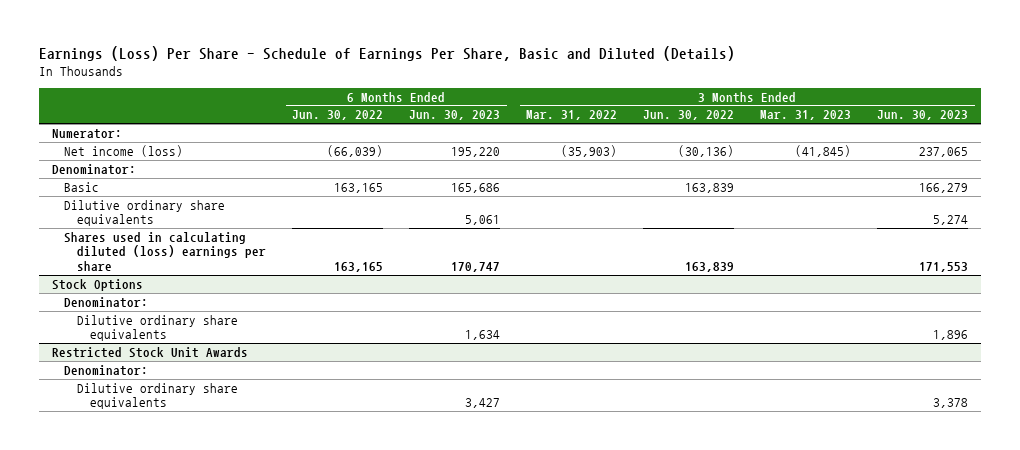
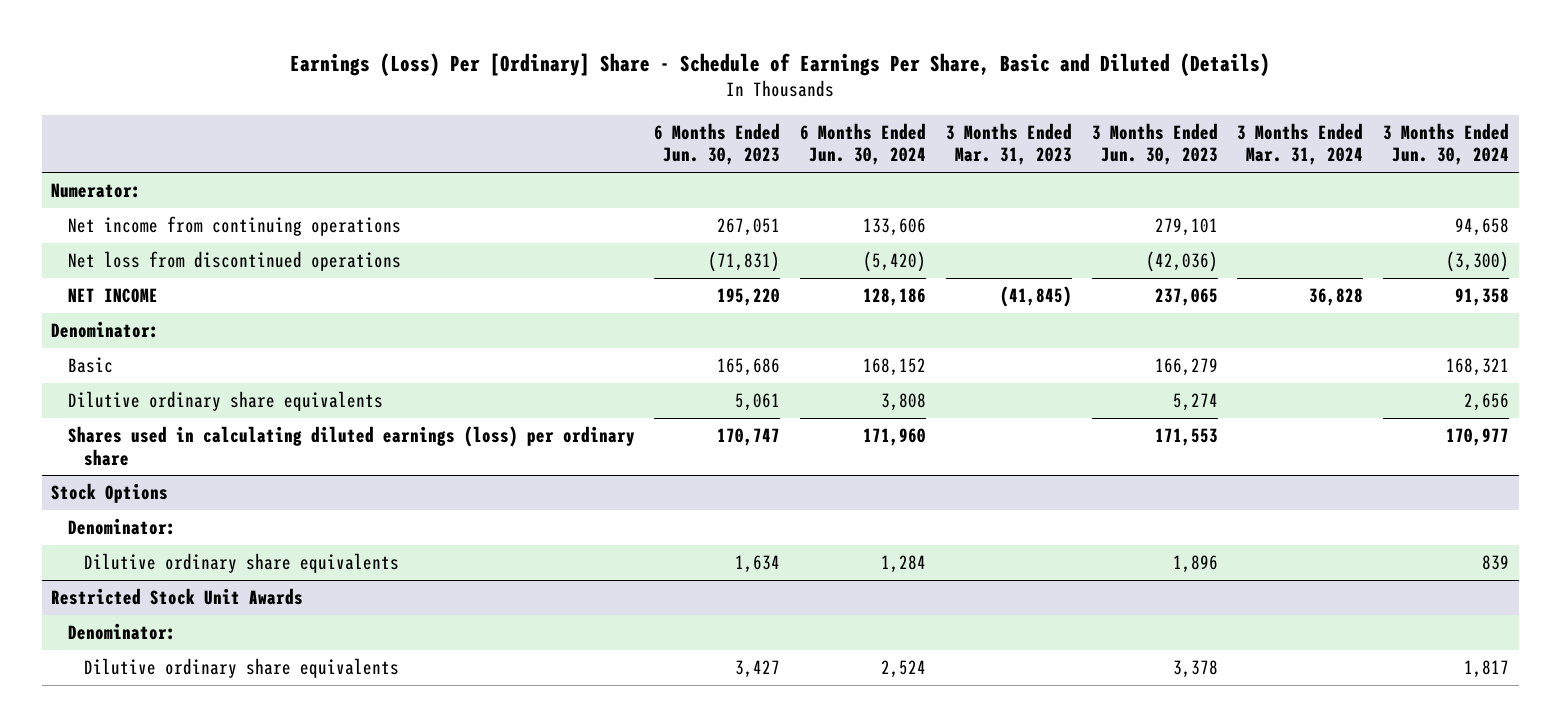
- Earnings (Loss) Per Share - Schedule of Earnings Per Share, Basic and Diluted (Details)
+ Earnings (Loss) Per [Ordinary] Share - Schedule of Earnings Per Share, Basic and Diluted (Details)
- | 6 Months Ended Jun. 30, 2022 | 6 Months Ended Jun. 30, 2023 | 3 Months Ended Mar. 31, 2022 | 3 Months Ended Jun. 30, 2022 | 3 Months Ended Mar. 31, 2023 | 3 Months Ended Jun. 30, 2023
+ | 6 Months Ended Jun. 30, 2023 | 6 Months Ended Jun. 30, 2024 | 3 Months Ended Mar. 31, 2023 | 3 Months Ended Jun. 30, 2023 | 3 Months Ended Mar. 31, 2024 | 3 Months Ended Jun. 30, 2024
- Net income (loss) | (66,039) | 195,220 | (35,903) | (30,136) | (41,845) | 237,065
+ Net income from continuing operations | 267,051 | 133,606 | | 279,101 | | 94,658
+ Net loss from discontinued operations | (71,831) | (5,420) | | (42,036) | | (3,300)
+ NET INCOME | 195,220 | 128,186 | (41,845) | 237,065 | 36,828 | 91,358
- Shares used in calculating diluted (loss) earnings per share | 163,165 | 170,747 | | 163,839 | | 171,553
+ Shares used in calculating diluted earnings (loss) per ordinary share | 170,747 | 171,960 | | 171,553 | | 170,977

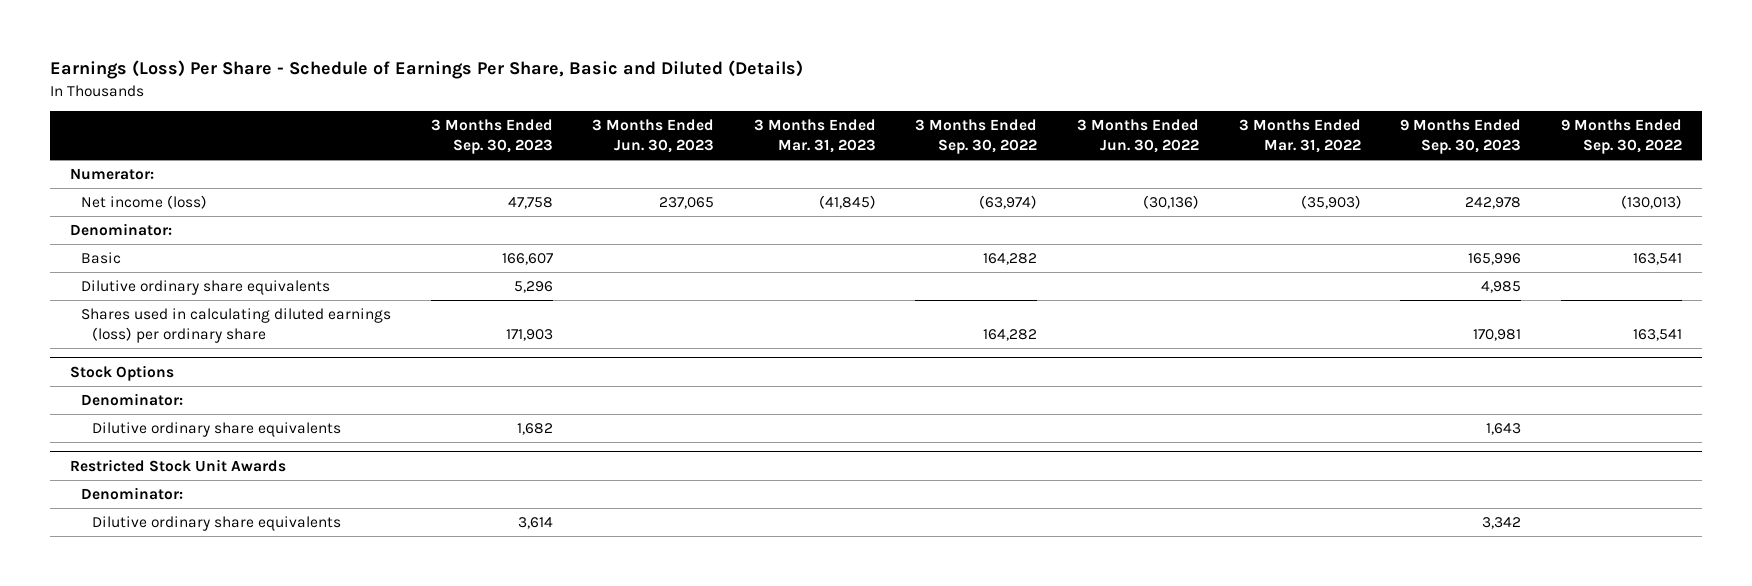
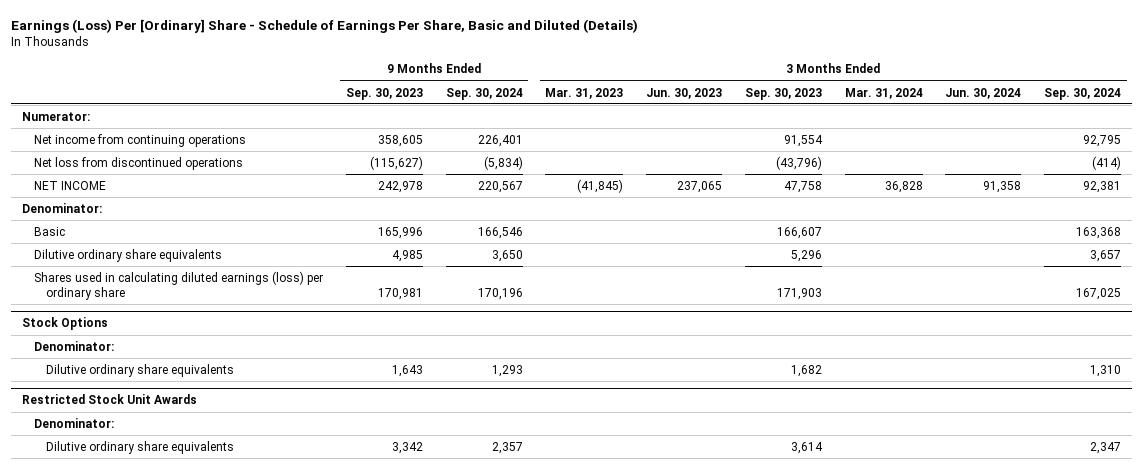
- Earnings (Loss) Per Share - Schedule of Earnings Per Share, Basic and Diluted (Details)
+ Earnings (Loss) Per [Ordinary] Share - Schedule of Earnings Per Share, Basic and Diluted (Details)
- | 3 Months Ended Sep. 30, 2023 | 3 Months Ended Jun. 30, 2023 | 3 Months Ended Mar. 31, 2023 | 3 Months Ended Sep. 30, 2022 | 3 Months Ended Jun. 30, 2022 | 3 Months Ended Mar. 31, 2022 | 9 Months Ended Sep. 30, 2023 | 9 Months Ended Sep. 30, 2022
+ | 9 Months Ended Sep. 30, 2023 | 9 Months Ended Sep. 30, 2024 | 3 Months Ended Mar. 31, 2023 | 3 Months Ended Jun. 30, 2023 | 3 Months Ended Sep. 30, 2023 | 3 Months Ended Mar. 31, 2024 | 3 Months Ended Jun. 30, 2024 | 3 Months Ended Sep. 30, 2024
- Net income (loss) | 47,758 | 237,065 | (41,845) | (63,974) | (30,136) | (35,903) | 242,978 | (130,013)
+ Net income from continuing operations | 358,605 | 226,401 | | | 91,554 | | | 92,795
+ Net loss from discontinued operations | (115,627) | (5,834) | | | (43,796) | | | (414)
+ NET INCOME | 242,978 | 220,567 | (41,845) | 237,065 | 47,758 | 36,828 | 91,358 | 92,381

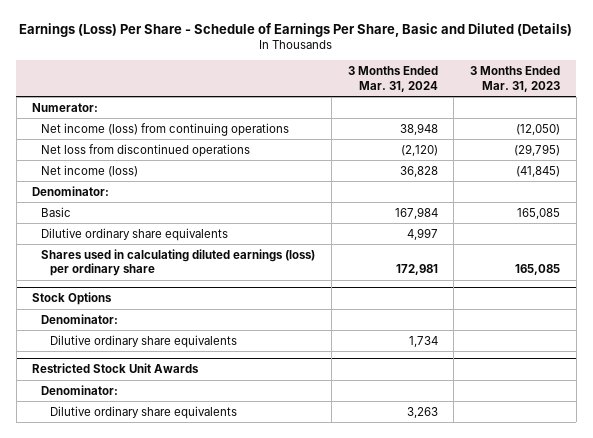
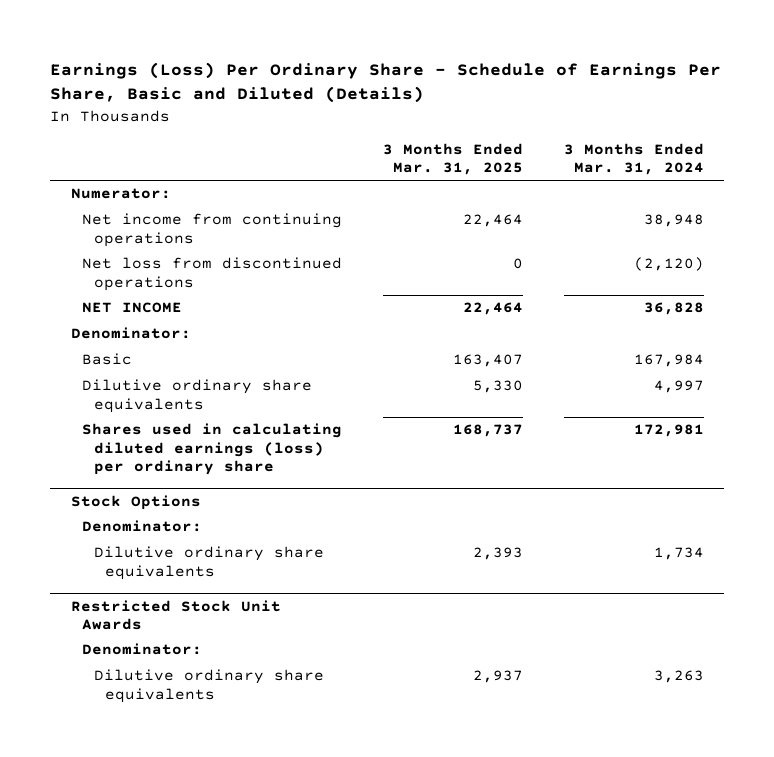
- Earnings (Loss) Per Share - Schedule of Earnings Per Share, Basic and Diluted (Details)
+ Earnings (Loss) Per Ordinary Share - Schedule of Earnings Per Share, Basic and Diluted (Details)
- | 3 Months Ended Mar. 31, 2024 | 3 Months Ended Mar. 31, 2023
+ | 3 Months Ended Mar. 31, 2025 | 3 Months Ended Mar. 31, 2024
- Net income (loss) from continuing operations | 38,948 | (12,050)
+ Net income from continuing operations | 22,464 | 38,948
- Net income (loss) | 36,828 | (41,845)
+ NET INCOME | 22,464 | 36,828

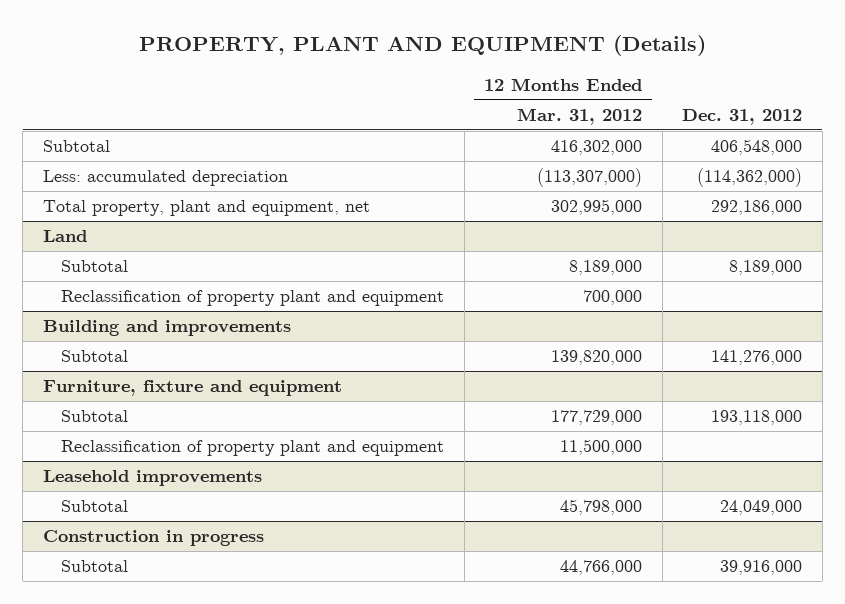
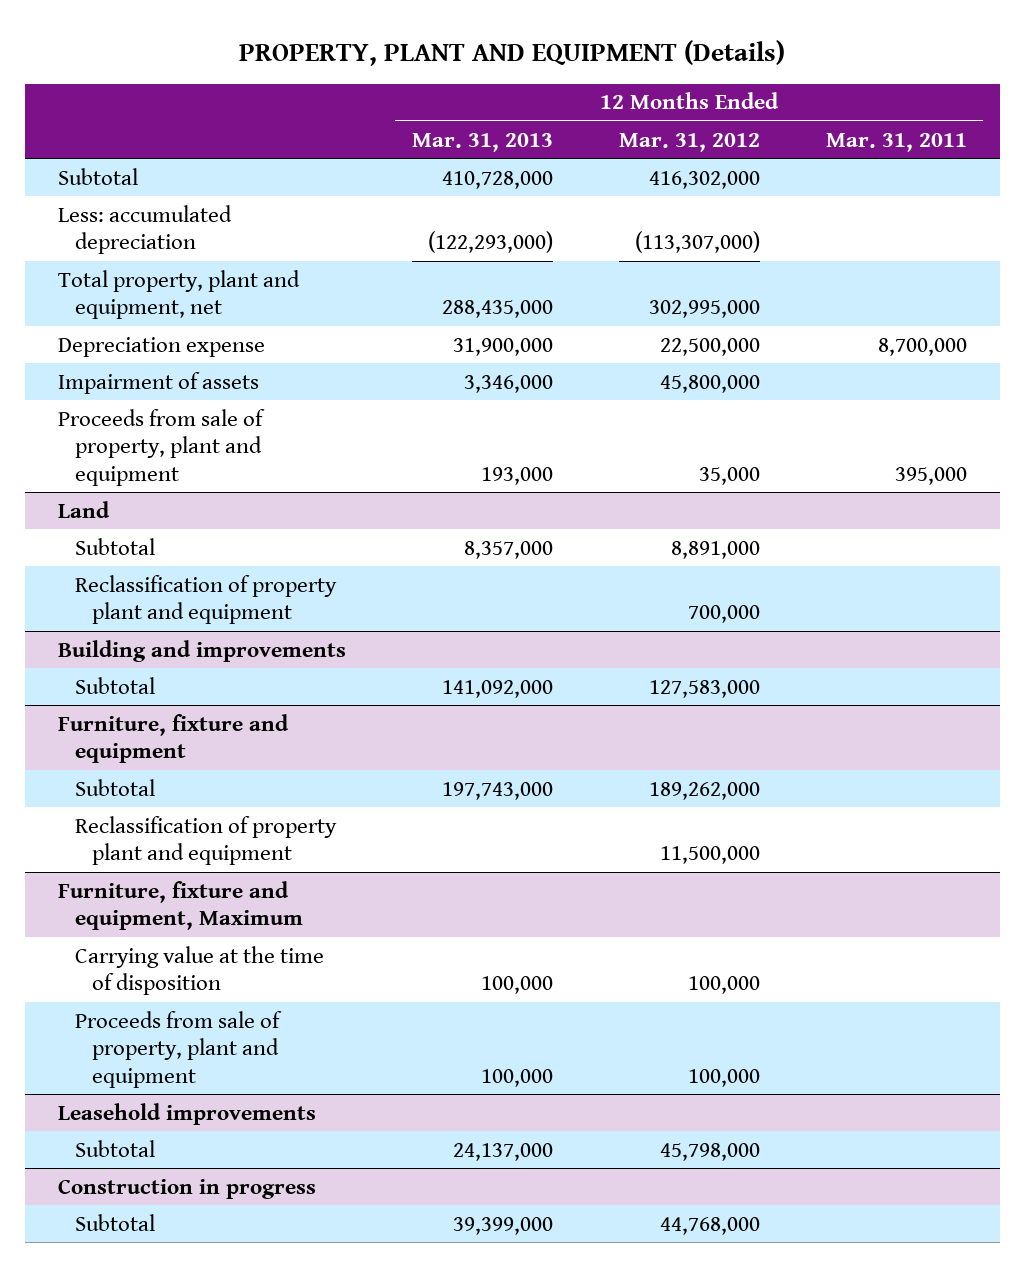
- | 12 Months Ended Mar. 31, 2012 | Dec. 31, 2012
+ | 12 Months Ended Mar. 31, 2013 | 12 Months Ended Mar. 31, 2012 | 12 Months Ended Mar. 31, 2011
+ Depreciation expense | 31,900,000 | 22,500,000 | 8,700,000
+ Impairment of assets | 3,346,000 | 45,800,000 |
+ Proceeds from sale of property, plant and equipment | 193,000 | 35,000 | 395,000
@ Land
- Subtotal | 8,189,000 | 8,189,000
+ Subtotal | 8,357,000 | 8,891,000 |
@ Building and improvements
- Subtotal | 139,820,000 | 141,276,000
+ Subtotal | 141,092,000 | 127,583,000 |
@ Furniture, fixture and equipment
- Subtotal | 177,729,000 | 193,118,000
+ Subtotal | 197,743,000 | 189,262,000 |
+ Furniture, fixture and equipment, Maximum
+ Carrying value at the time of disposition | 100,000 | 100,000 |
+ Proceeds from sale of property, plant and equipment | 100,000 | 100,000 |
@ Construction in progress
- Subtotal | 44,766,000 | 39,916,000
+ Subtotal | 39,399,000 | 44,768,000 |

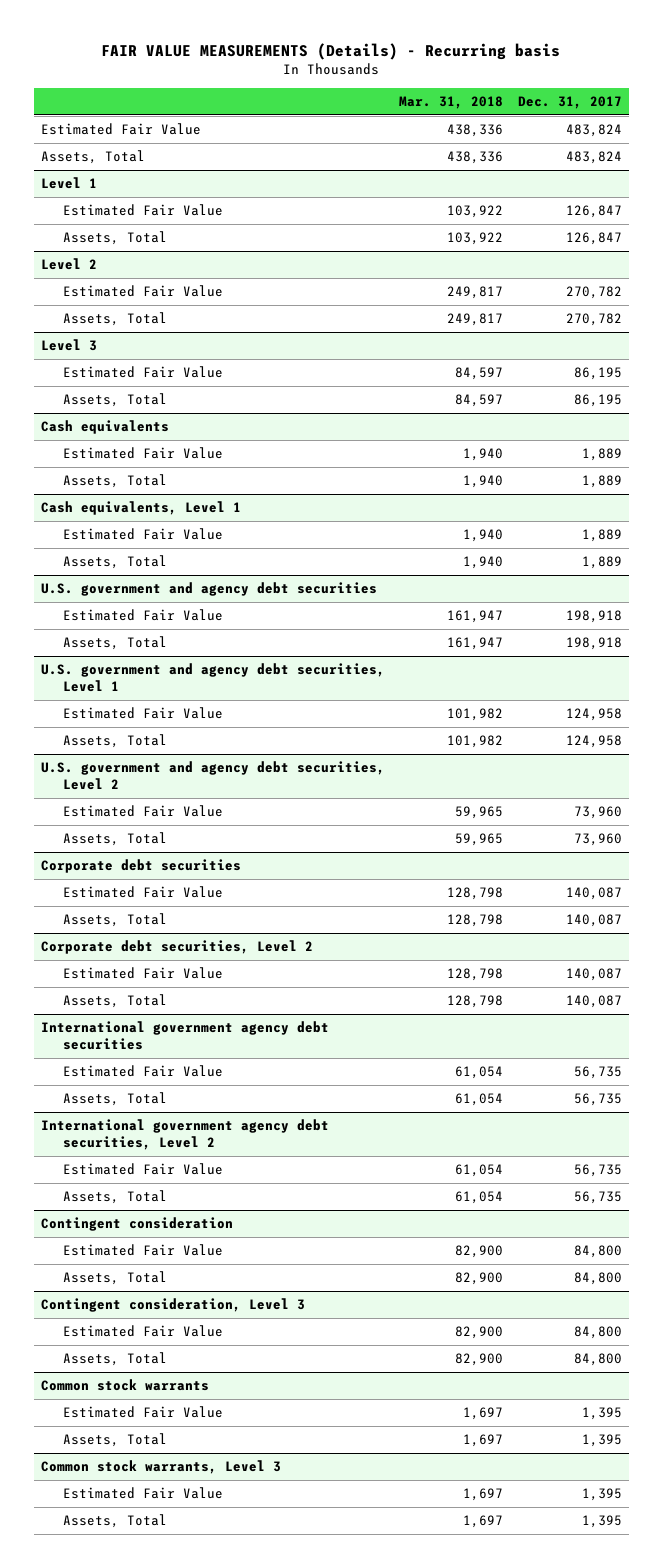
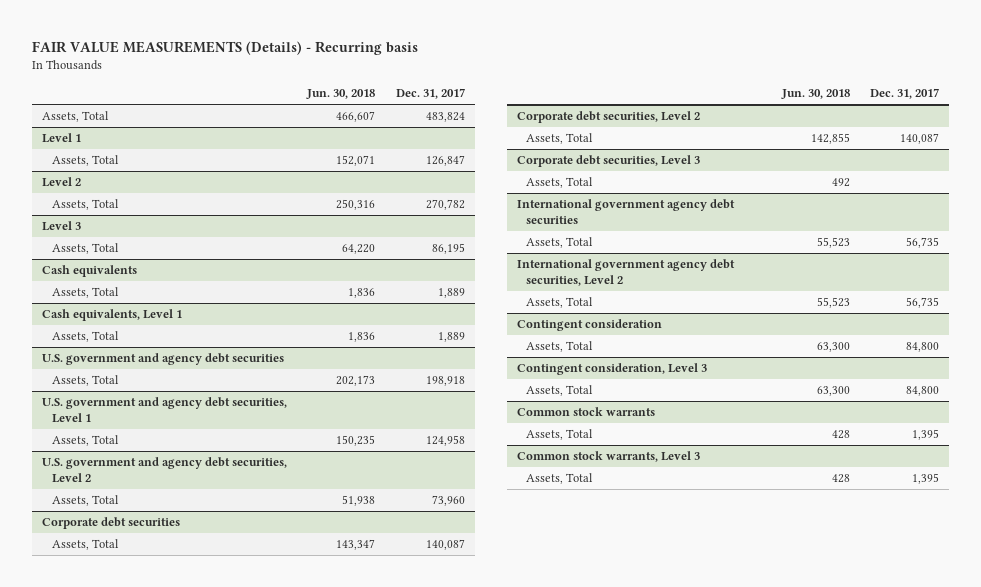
- | Mar. 31, 2018 | Dec. 31, 2017
+ | Jun. 30, 2018 | Dec. 31, 2017
- Estimated Fair Value | 438,336 | 483,824
@ Level 1
- Estimated Fair Value | 103,922 | 126,847
@ Level 2
- Estimated Fair Value | 249,817 | 270,782
@ Level 3
- Estimated Fair Value | 84,597 | 86,195
@ Cash equivalents
- Estimated Fair Value | 1,940 | 1,889
@ Cash equivalents, Level 1
- Estimated Fair Value | 1,940 | 1,889
@ U.S. government and agency debt securities
- Estimated Fair Value | 161,947 | 198,918
@ U.S. government and agency debt securities, Level 1
- Estimated Fair Value | 101,982 | 124,958
@ U.S. government and agency debt securities, Level 2
- Estimated Fair Value | 59,965 | 73,960
@ Corporate debt securities
- Estimated Fair Value | 128,798 | 140,087
@ Corporate debt securities, Level 2
- Estimated Fair Value | 128,798 | 140,087
+ Corporate debt securities, Level 3
+ Assets, Total | 492 |
@ International government agency debt securities
- Estimated Fair Value | 61,054 | 56,735
@ International government agency debt securities, Level 2
- Estimated Fair Value | 61,054 | 56,735
@ Contingent consideration
- Estimated Fair Value | 82,900 | 84,800
@ Contingent consideration, Level 3
- Estimated Fair Value | 82,900 | 84,800
@ Common stock warrants
- Estimated Fair Value | 1,697 | 1,395
@ Common stock warrants, Level 3
- Estimated Fair Value | 1,697 | 1,395

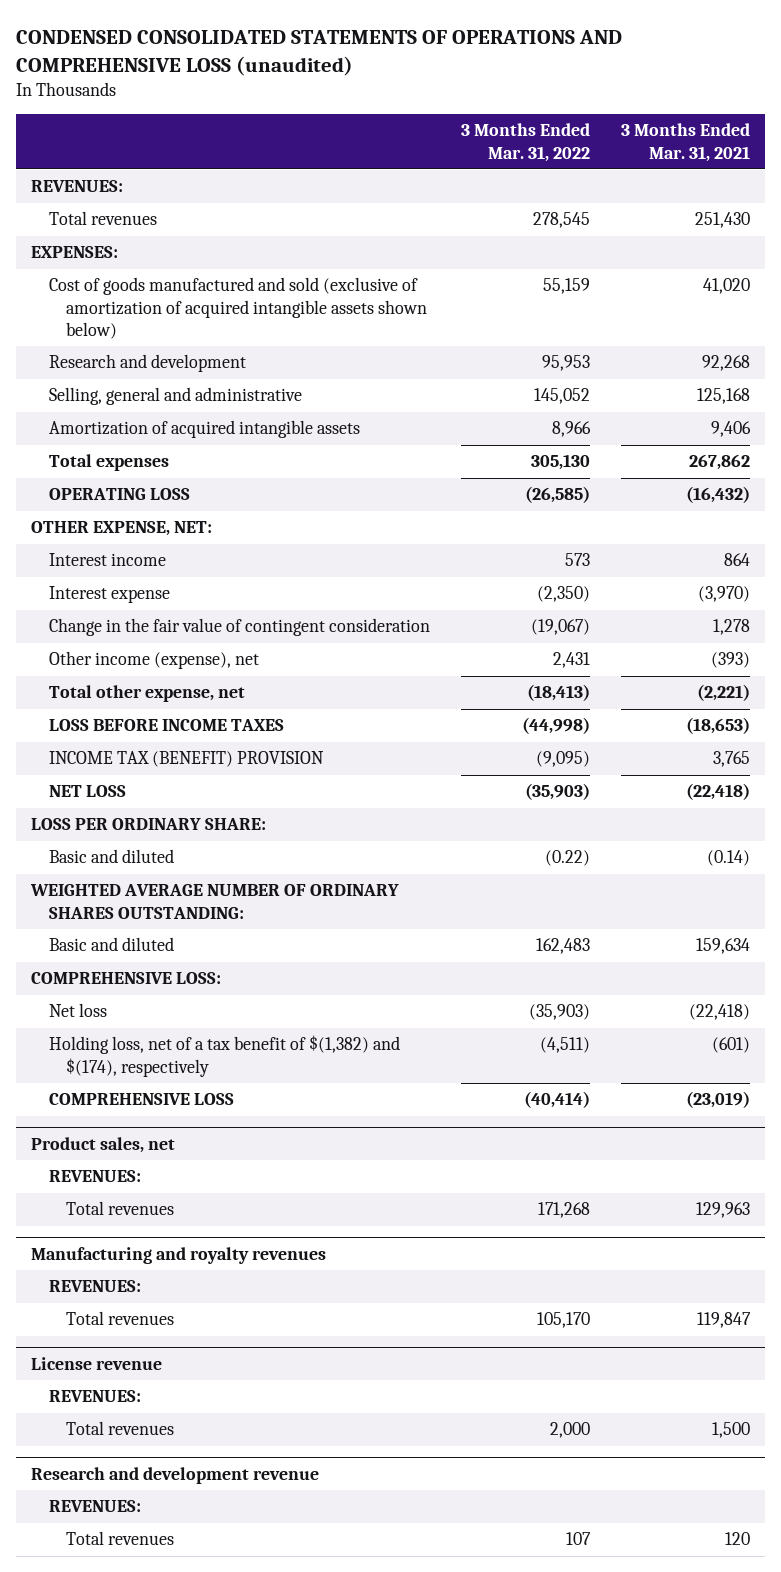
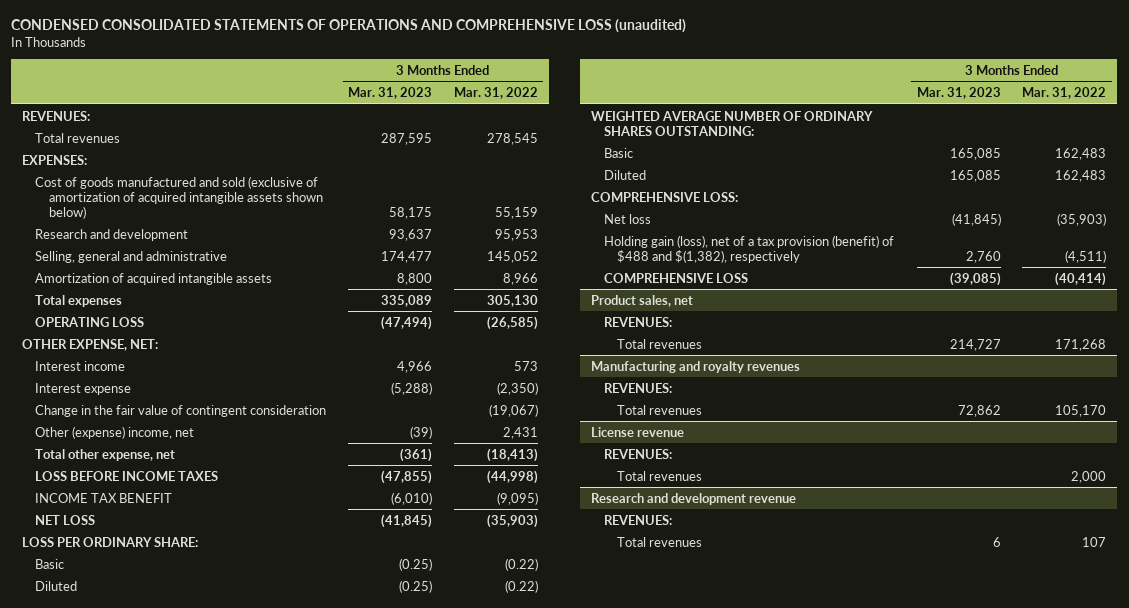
- | 3 Months Ended Mar. 31, 2022 | 3 Months Ended Mar. 31, 2021
+ | 3 Months Ended Mar. 31, 2023 | 3 Months Ended Mar. 31, 2022
- Other income (expense), net | 2,431 | (393)
+ Other (expense) income, net | (39) | 2,431
- INCOME TAX (BENEFIT) PROVISION | (9,095) | 3,765
+ INCOME TAX BENEFIT | (6,010) | (9,095)
- Basic and diluted | (0.22) | (0.14)
+ Basic | (0.25) | (0.22)
+ Diluted | (0.25) | (0.22)
- Basic and diluted | 162,483 | 159,634
+ Basic | 165,085 | 162,483
+ Diluted | 165,085 | 162,483
- Holding loss, net of a tax benefit of $(1,382) and $(174), respectively | (4,511) | (601)
+ Holding gain (loss), net of a tax provision (benefit) of $488 and $(1,382), respectively | 2,760 | (4,511)

